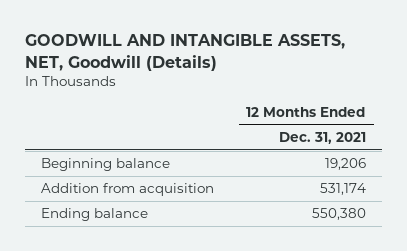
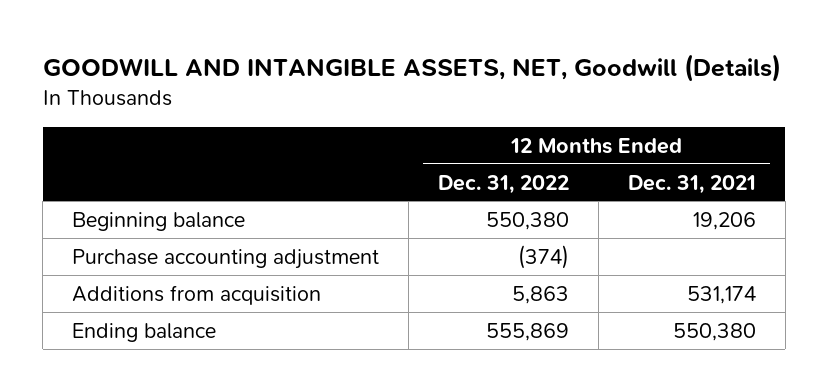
- | 12 Months Ended Dec. 31, 2021
+ | 12 Months Ended Dec. 31, 2022 | 12 Months Ended Dec. 31, 2021
- Addition from acquisition | 531,174
+ Purchase accounting adjustment | (374) |
+ Additions from acquisition | 5,863 | 531,174

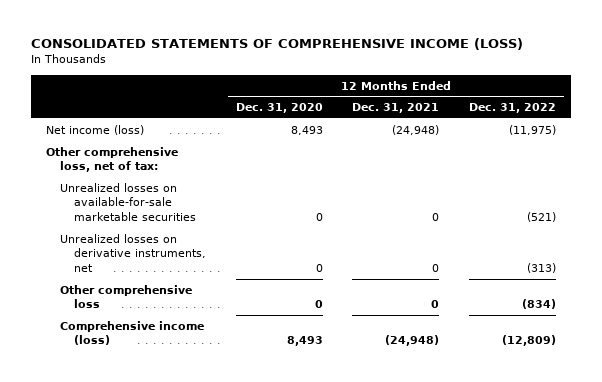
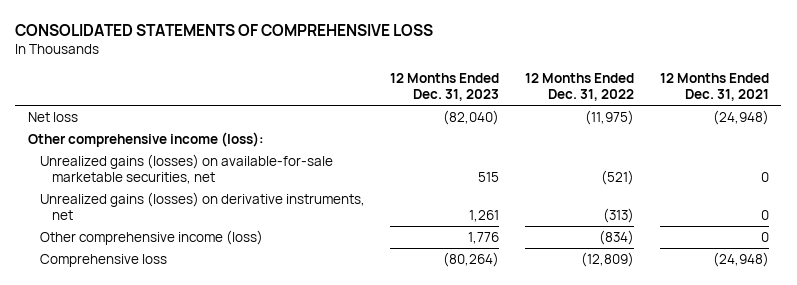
- CONSOLIDATED STATEMENTS OF COMPREHENSIVE INCOME (LOSS)
+ CONSOLIDATED STATEMENTS OF COMPREHENSIVE LOSS
- | 12 Months Ended Dec. 31, 2020 | 12 Months Ended Dec. 31, 2021 | 12 Months Ended Dec. 31, 2022
+ | 12 Months Ended Dec. 31, 2023 | 12 Months Ended Dec. 31, 2022 | 12 Months Ended Dec. 31, 2021
- Net income (loss) | 8,493 | (24,948) | (11,975)
- Other comprehensive loss, net of tax:
- Unrealized losses on available-for-sale marketable securities | 0 | 0 | (521)
- Unrealized losses on derivative instruments, net | 0 | 0 | (313)
- Other comprehensive loss | 0 | 0 | (834)
- Comprehensive income (loss) | 8,493 | (24,948) | (12,809)
+ Net loss | (82,040) | (11,975) | (24,948)
+ Other comprehensive income (loss):
+ Unrealized gains (losses) on available-for-sale marketable securities, net | 515 | (521) | 0
+ Unrealized gains (losses) on derivative instruments, net | 1,261 | (313) | 0
+ Other comprehensive income (loss) | 1,776 | (834) | 0
+ Comprehensive loss | (80,264) | (12,809) | (24,948)

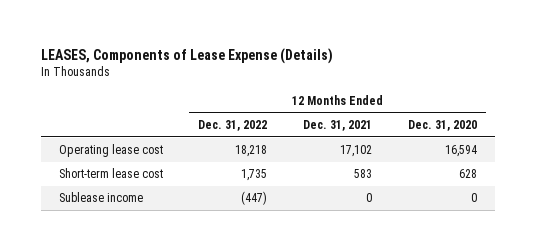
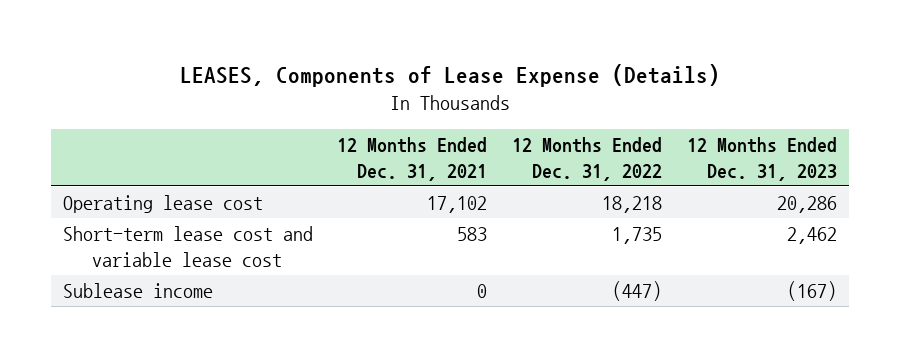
- | 12 Months Ended Dec. 31, 2022 | 12 Months Ended Dec. 31, 2021 | 12 Months Ended Dec. 31, 2020
+ | 12 Months Ended Dec. 31, 2021 | 12 Months Ended Dec. 31, 2022 | 12 Months Ended Dec. 31, 2023
- Short-term lease cost | 1,735 | 583 | 628
+ Short-term lease cost and variable lease cost | 583 | 1,735 | 2,462

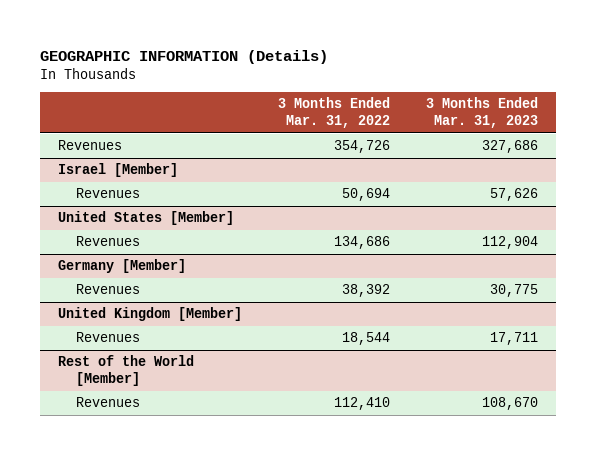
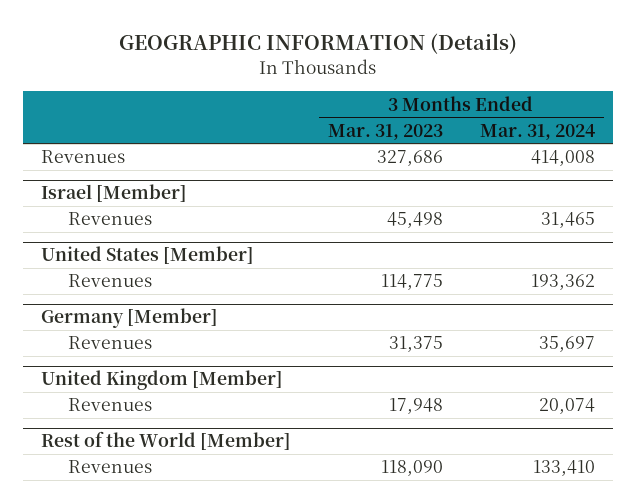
- | 3 Months Ended Mar. 31, 2022 | 3 Months Ended Mar. 31, 2023
+ | 3 Months Ended Mar. 31, 2023 | 3 Months Ended Mar. 31, 2024
@ Israel [Member]
- Revenues | 50,694 | 57,626
+ Revenues | 45,498 | 31,465
@ United States [Member]
- Revenues | 134,686 | 112,904
+ Revenues | 114,775 | 193,362
@ Germany [Member]
- Revenues | 38,392 | 30,775
+ Revenues | 31,375 | 35,697
@ United Kingdom [Member]
- Revenues | 18,544 | 17,711
+ Revenues | 17,948 | 20,074
@ Rest of the World [Member]
- Revenues | 112,410 | 108,670
+ Revenues | 118,090 | 133,410

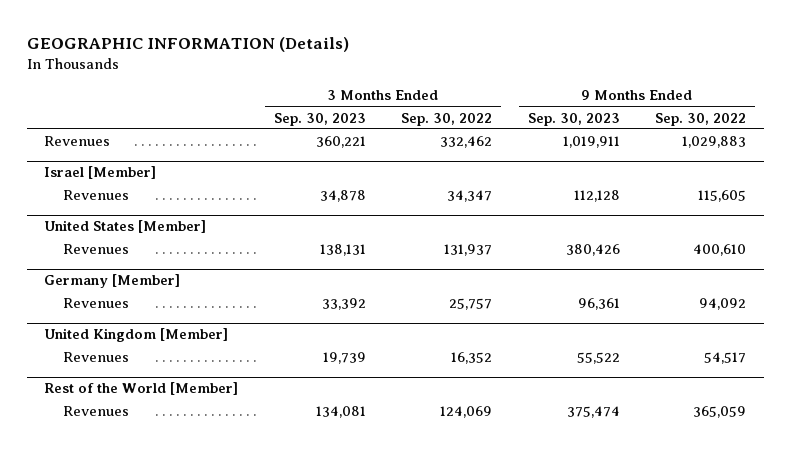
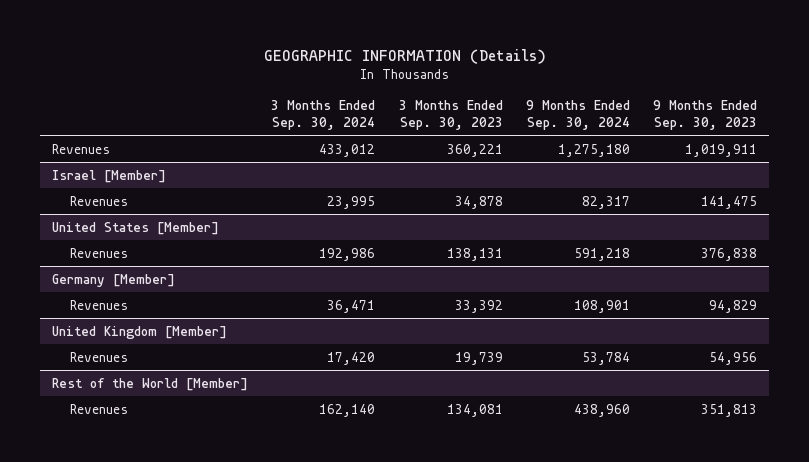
- | 3 Months Ended Sep. 30, 2023 | 3 Months Ended Sep. 30, 2022 | 9 Months Ended Sep. 30, 2023 | 9 Months Ended Sep. 30, 2022
+ | 3 Months Ended Sep. 30, 2024 | 3 Months Ended Sep. 30, 2023 | 9 Months Ended Sep. 30, 2024 | 9 Months Ended Sep. 30, 2023
@ Israel [Member]
- Revenues | 34,878 | 34,347 | 112,128 | 115,605
+ Revenues | 23,995 | 34,878 | 82,317 | 141,475
@ United States [Member]
- Revenues | 138,131 | 131,937 | 380,426 | 400,610
+ Revenues | 192,986 | 138,131 | 591,218 | 376,838
@ Germany [Member]
- Revenues | 33,392 | 25,757 | 96,361 | 94,092
+ Revenues | 36,471 | 33,392 | 108,901 | 94,829
@ United Kingdom [Member]
- Revenues | 19,739 | 16,352 | 55,522 | 54,517
+ Revenues | 17,420 | 19,739 | 53,784 | 54,956
@ Rest of the World [Member]
- Revenues | 134,081 | 124,069 | 375,474 | 365,059
+ Revenues | 162,140 | 134,081 | 438,960 | 351,813

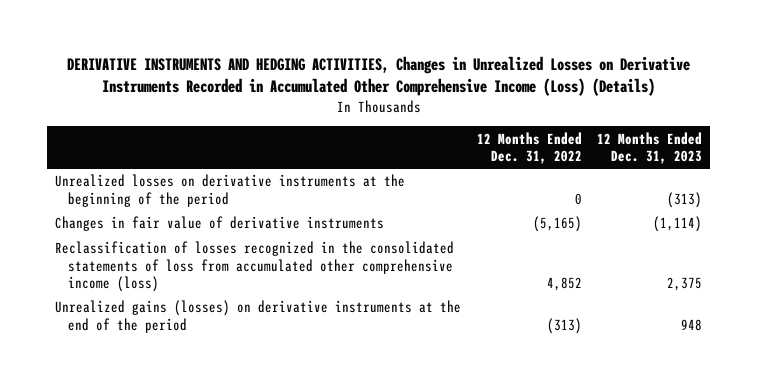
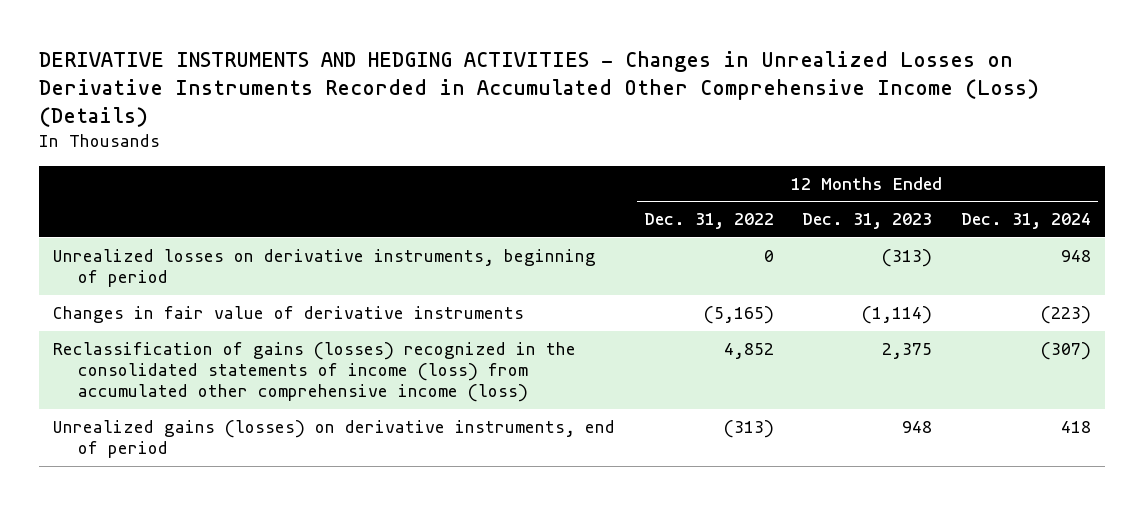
- DERIVATIVE INSTRUMENTS AND HEDGING ACTIVITIES, Changes in Unrealized Losses on Derivative Instruments Recorded in Accumulated Other Comprehensive Income (Loss) (Details)
+ DERIVATIVE INSTRUMENTS AND HEDGING ACTIVITIES - Changes in Unrealized Losses on Derivative Instruments Recorded in Accumulated Other Comprehensive Income (Loss) (Details)
- | 12 Months Ended Dec. 31, 2022 | 12 Months Ended Dec. 31, 2023
+ | 12 Months Ended Dec. 31, 2022 | 12 Months Ended Dec. 31, 2023 | 12 Months Ended Dec. 31, 2024
- Unrealized losses on derivative instruments at the beginning of the period | 0 | (313)
+ Unrealized losses on derivative instruments, beginning of period | 0 | (313) | 948
- Reclassification of losses recognized in the consolidated statements of loss from accumulated other comprehensive income (loss) | 4,852 | 2,375
- Unrealized gains (losses) on derivative instruments at the end of the period | (313) | 948
+ Reclassification of gains (losses) recognized in the consolidated statements of income (loss) from accumulated other comprehensive income (loss) | 4,852 | 2,375 | (307)
+ Unrealized gains (losses) on derivative instruments, end of period | (313) | 948 | 418

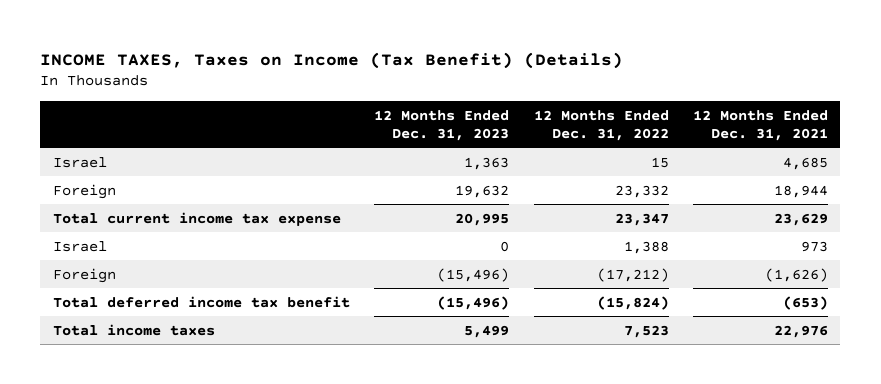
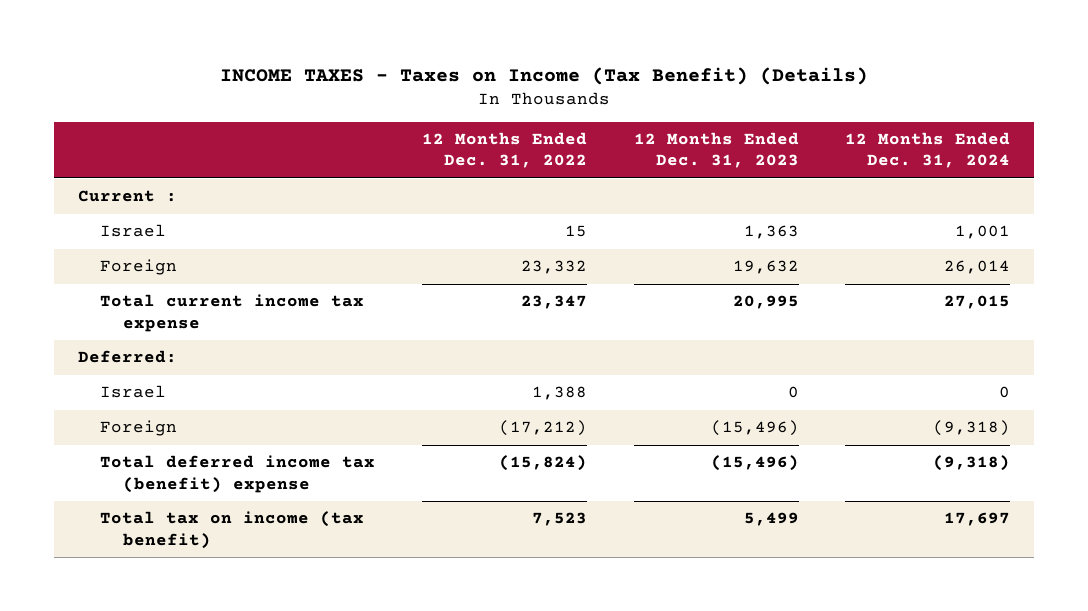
- INCOME TAXES, Taxes on Income (Tax Benefit) (Details)
+ INCOME TAXES - Taxes on Income (Tax Benefit) (Details)
- | 12 Months Ended Dec. 31, 2023 | 12 Months Ended Dec. 31, 2022 | 12 Months Ended Dec. 31, 2021
+ | 12 Months Ended Dec. 31, 2022 | 12 Months Ended Dec. 31, 2023 | 12 Months Ended Dec. 31, 2024
+ Current :
+ Deferred:
- Total deferred income tax benefit | (15,496) | (15,824) | (653)
- Total income taxes | 5,499 | 7,523 | 22,976
+ Total deferred income tax (benefit) expense | (15,824) | (15,496) | (9,318)
+ Total tax on income (tax benefit) | 7,523 | 5,499 | 17,697

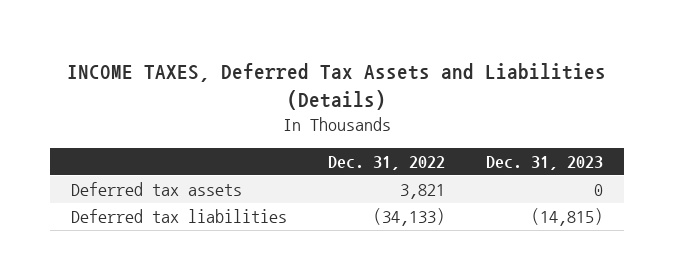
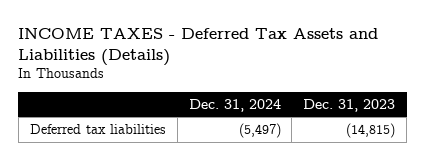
- INCOME TAXES, Deferred Tax Assets and Liabilities (Details)
+ INCOME TAXES - Deferred Tax Assets and Liabilities (Details)
- | Dec. 31, 2022 | Dec. 31, 2023
+ | Dec. 31, 2024 | Dec. 31, 2023
- Deferred tax assets | 3,821 | 0

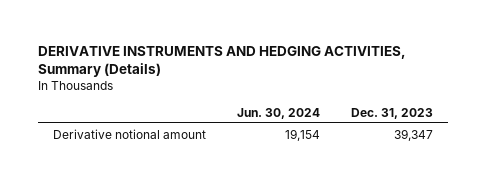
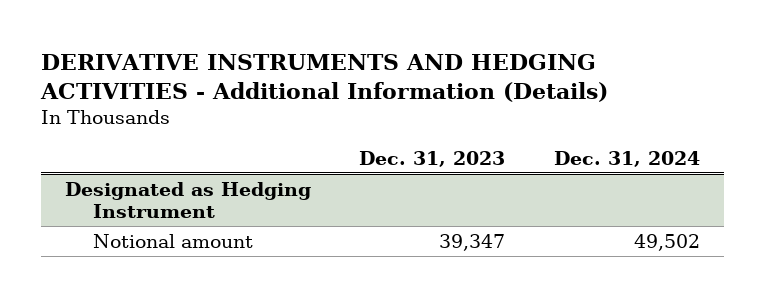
- DERIVATIVE INSTRUMENTS AND HEDGING ACTIVITIES, Summary (Details)
+ DERIVATIVE INSTRUMENTS AND HEDGING ACTIVITIES - Additional Information (Details)
- | Jun. 30, 2024 | Dec. 31, 2023
+ | Dec. 31, 2023 | Dec. 31, 2024
- Derivative notional amount | 19,154 | 39,347
+ Designated as Hedging Instrument
+ Notional amount | 39,347 | 49,502

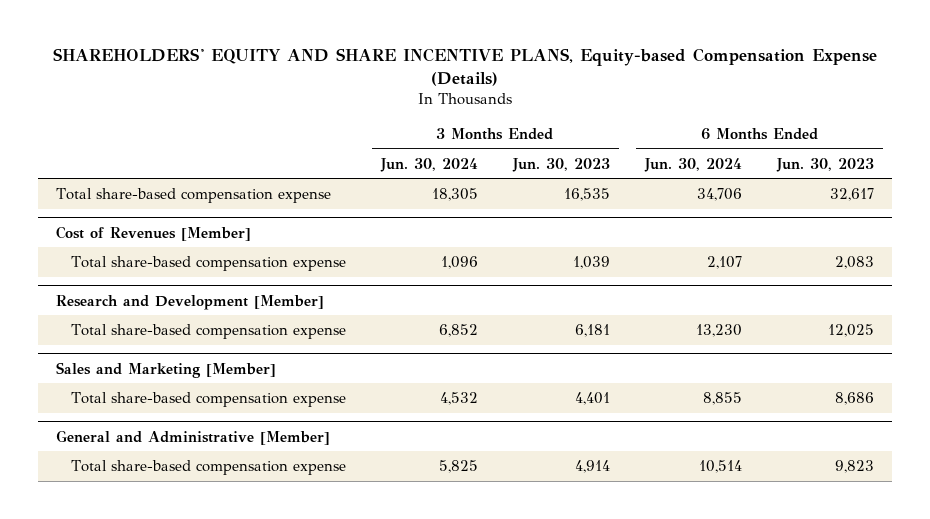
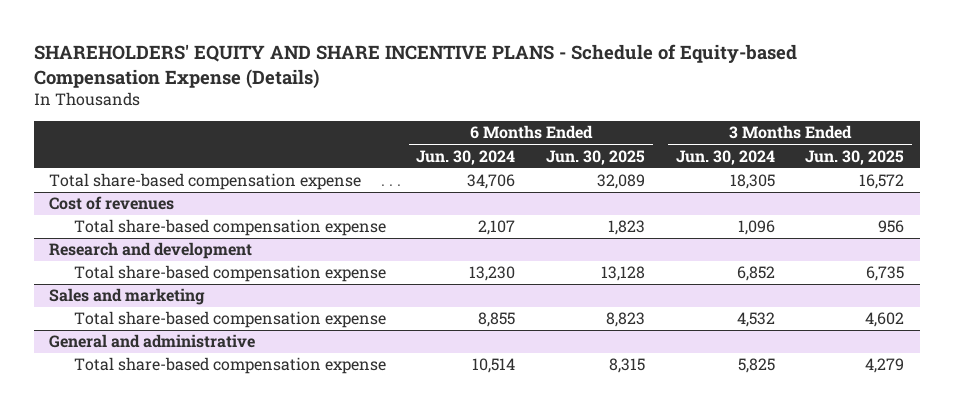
- SHAREHOLDERS' EQUITY AND SHARE INCENTIVE PLANS, Equity-based Compensation Expense (Details)
+ SHAREHOLDERS' EQUITY AND SHARE INCENTIVE PLANS - Schedule of Equity-based Compensation Expense (Details)
- | 3 Months Ended Jun. 30, 2024 | 3 Months Ended Jun. 30, 2023 | 6 Months Ended Jun. 30, 2024 | 6 Months Ended Jun. 30, 2023
+ | 6 Months Ended Jun. 30, 2024 | 6 Months Ended Jun. 30, 2025 | 3 Months Ended Jun. 30, 2024 | 3 Months Ended Jun. 30, 2025
- Cost of Revenues [Member]
+ Cost of revenues
- Research and Development [Member]
+ Research and development
- Sales and Marketing [Member]
+ Sales and marketing
- General and Administrative [Member]
+ General and administrative

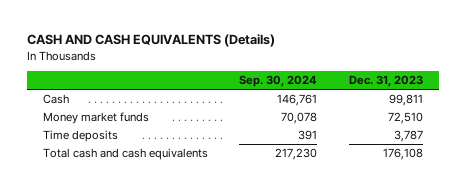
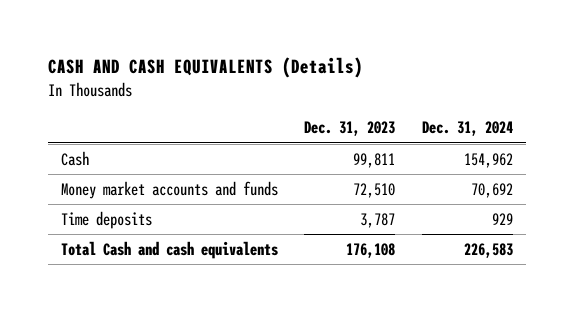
- | Sep. 30, 2024 | Dec. 31, 2023
+ | Dec. 31, 2023 | Dec. 31, 2024
- Money market funds | 70,078 | 72,510
+ Money market accounts and funds | 72,510 | 70,692
- Total cash and cash equivalents | 217,230 | 176,108
+ Total Cash and cash equivalents | 176,108 | 226,583

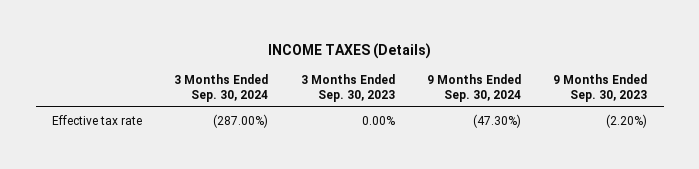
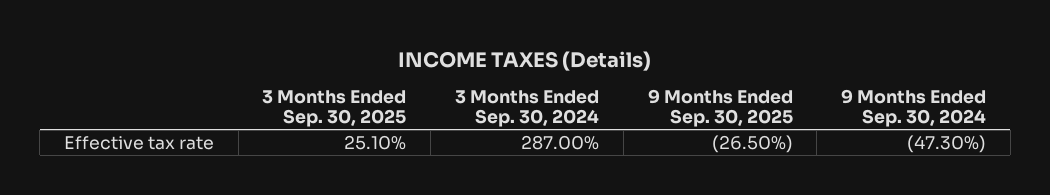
- | 3 Months Ended Sep. 30, 2024 | 3 Months Ended Sep. 30, 2023 | 9 Months Ended Sep. 30, 2024 | 9 Months Ended Sep. 30, 2023
+ | 3 Months Ended Sep. 30, 2025 | 3 Months Ended Sep. 30, 2024 | 9 Months Ended Sep. 30, 2025 | 9 Months Ended Sep. 30, 2024
- Effective tax rate | (287.00%) | 0.00% | (47.30%) | (2.20%)
+ Effective tax rate | 25.10% | 287.00% | (26.50%) | (47.30%)

